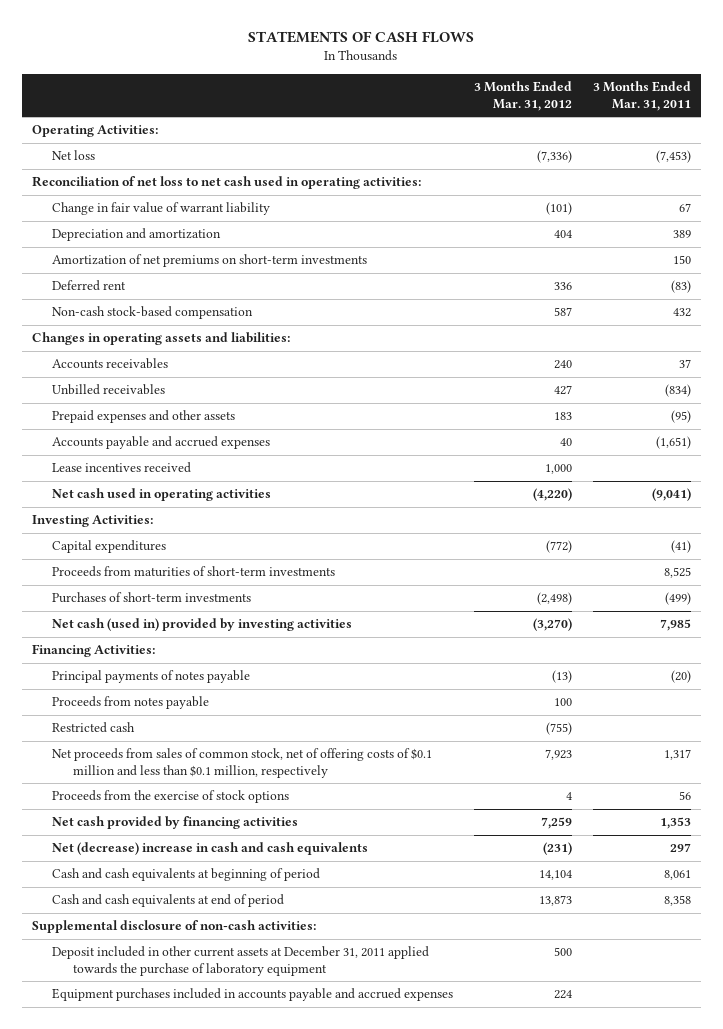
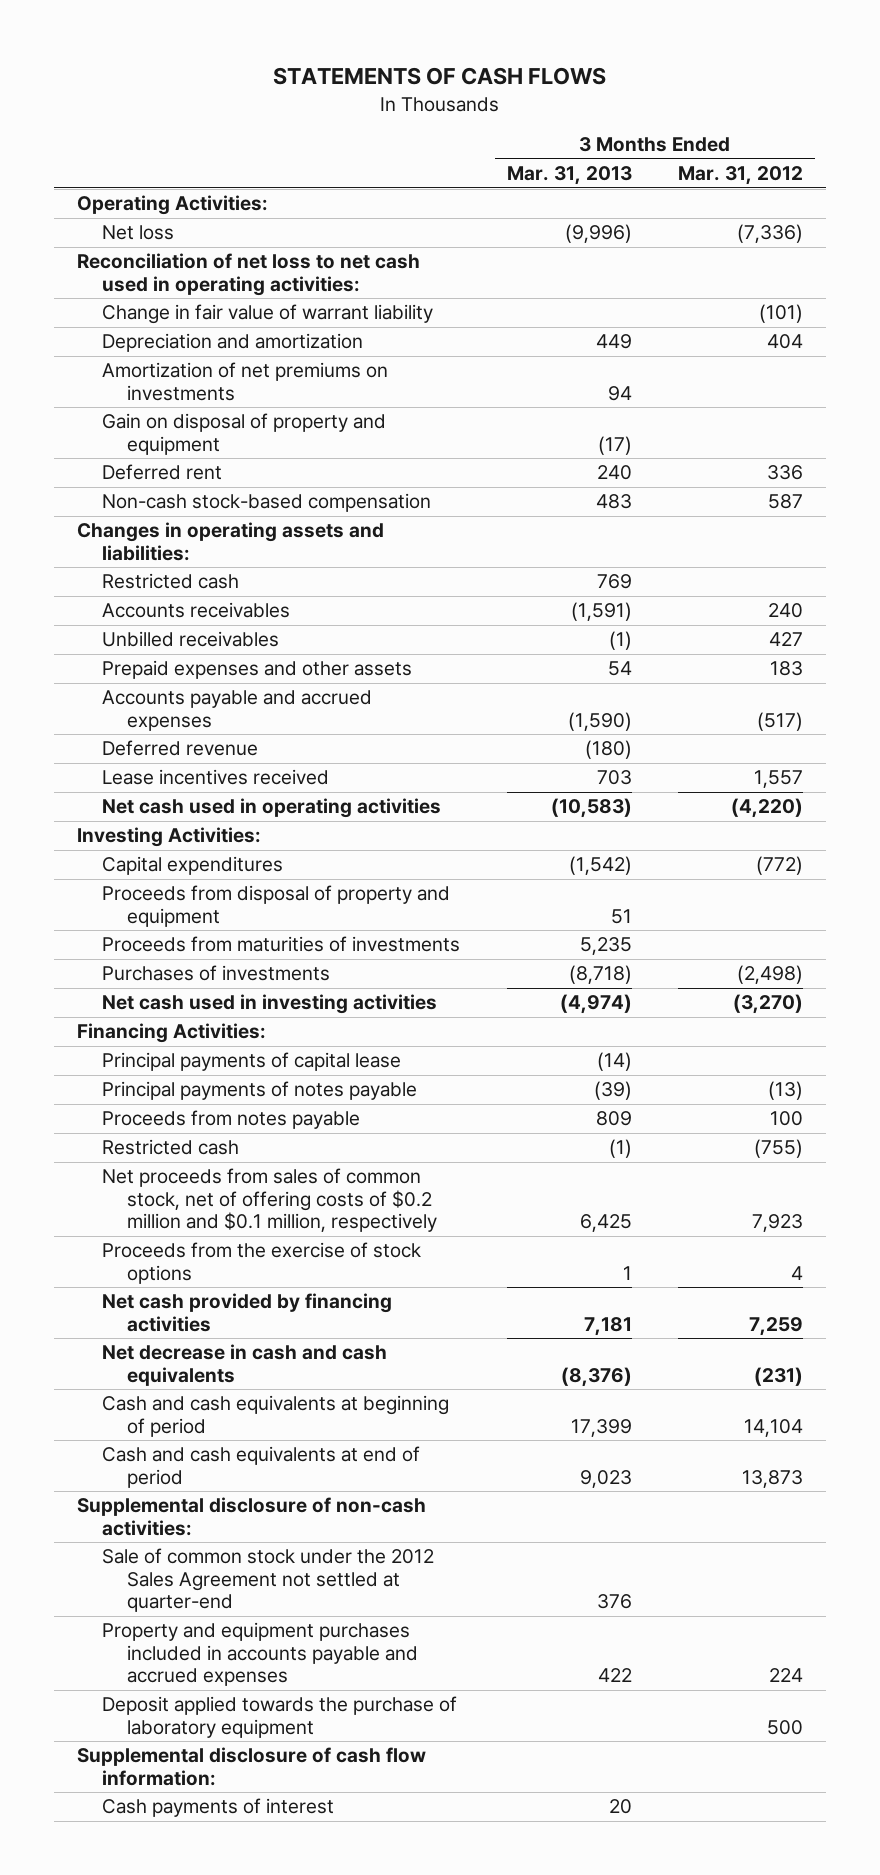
- | 3 Months Ended Mar. 31, 2012 | 3 Months Ended Mar. 31, 2011
+ | 3 Months Ended Mar. 31, 2013 | 3 Months Ended Mar. 31, 2012
- Amortization of net premiums on short-term investments | | 150
+ Amortization of net premiums on investments | 94 |
+ Gain on disposal of property and equipment | (17) |
+ Restricted cash | 769 |
- Accounts payable and accrued expenses | 40 | (1,651)
- Lease incentives received | 1,000 |
+ Accounts payable and accrued expenses | (1,590) | (517)
+ Deferred revenue | (180) |
+ Lease incentives received | 703 | 1,557
- Proceeds from maturities of short-term investments | | 8,525
- Purchases of short-term investments | (2,498) | (499)
- Net cash (used in) provided by investing activities | (3,270) | 7,985
+ Proceeds from disposal of property and equipment | 51 |
+ Proceeds from maturities of investments | 5,235 |
+ Purchases of investments | (8,718) | (2,498)
+ Net cash used in investing activities | (4,974) | (3,270)
+ Principal payments of capital lease | (14) |
- Net proceeds from sales of common stock, net of offering costs of $0.1 million and less than $0.1 million, respectively | 7,923 | 1,317
+ Net proceeds from sales of common stock, net of offering costs of $0.2 million and $0.1 million, respectively | 6,425 | 7,923
- Net (decrease) increase in cash and cash equivalents | (231) | 297
+ Net decrease in cash and cash equivalents | (8,376) | (231)
- Deposit included in other current assets at December 31, 2011 applied towards the purchase of laboratory equipment | 500 |
- Equipment purchases included in accounts payable and accrued expenses | 224 |
+ Sale of common stock under the 2012 Sales Agreement not settled at quarter-end | 376 |
+ Property and equipment purchases included in accounts payable and accrued expenses | 422 | 224
+ Deposit applied towards the purchase of laboratory equipment | | 500
+ Supplemental disclosure of cash flow information:
+ Cash payments of interest | 20 |

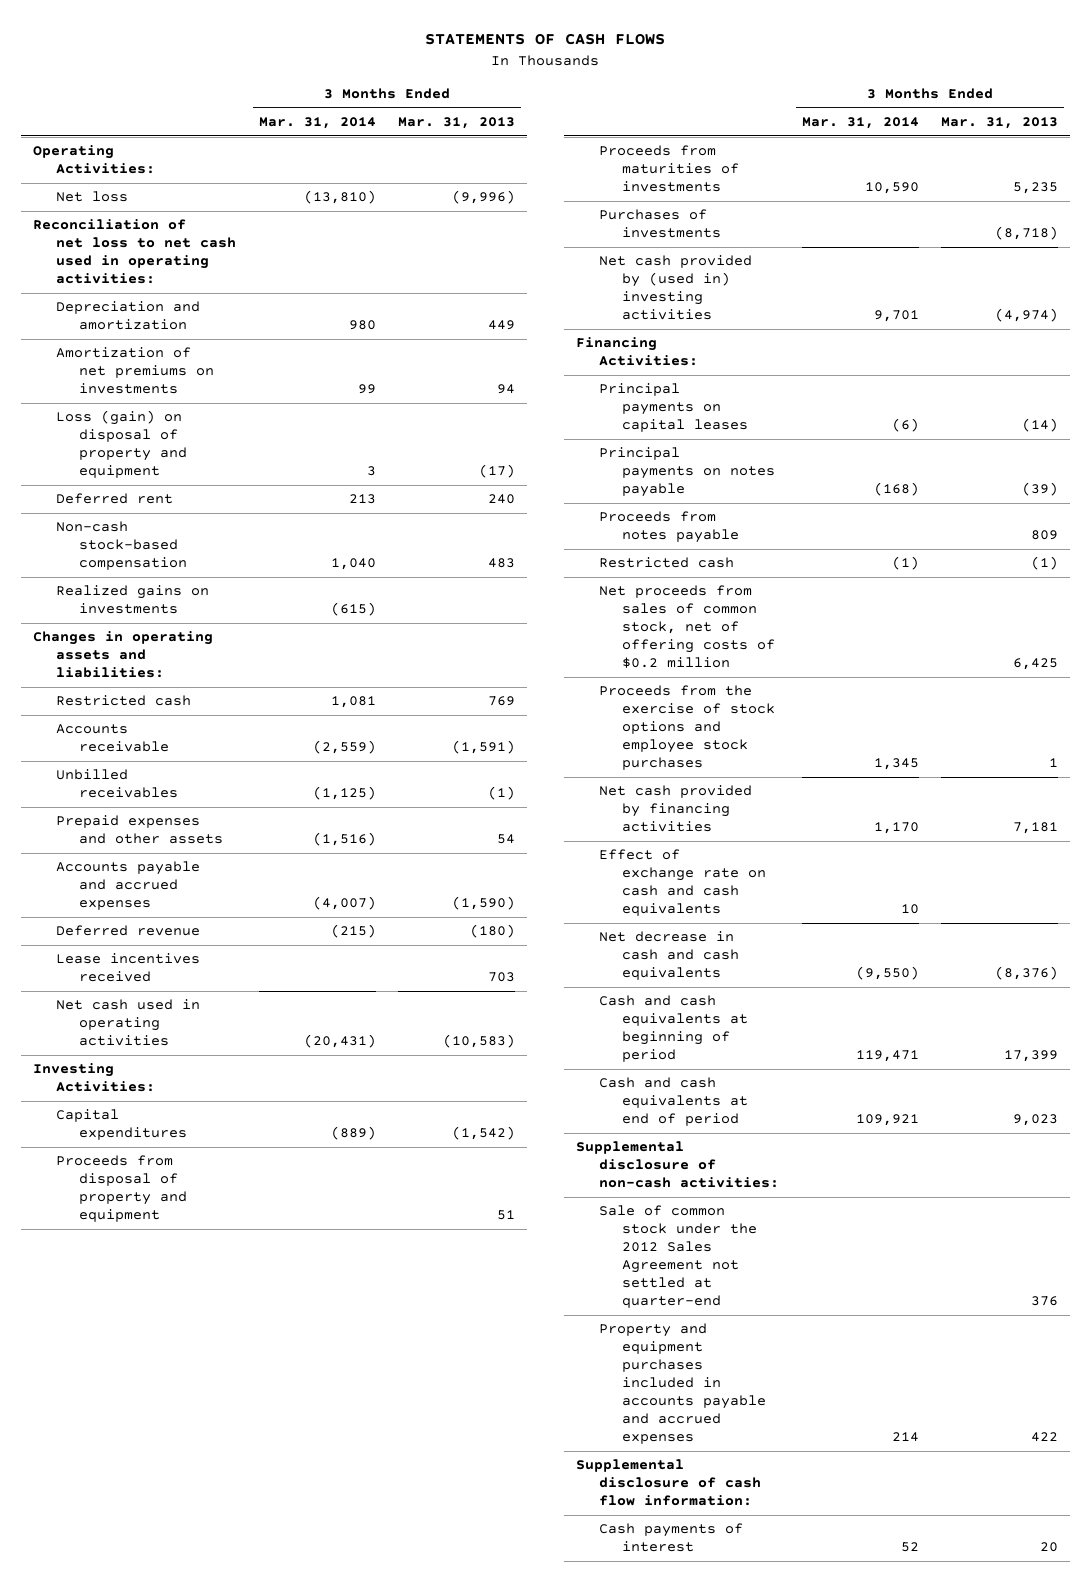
- | 3 Months Ended Mar. 31, 2013 | 3 Months Ended Mar. 31, 2012
+ | 3 Months Ended Mar. 31, 2014 | 3 Months Ended Mar. 31, 2013
- Change in fair value of warrant liability | | (101)
- Gain on disposal of property and equipment | (17) |
+ Loss (gain) on disposal of property and equipment | 3 | (17)
+ Realized gains on investments | (615) |
- Accounts receivables | (1,591) | 240
+ Accounts receivable | (2,559) | (1,591)
- Net cash used in investing activities | (4,974) | (3,270)
+ Net cash provided by (used in) investing activities | 9,701 | (4,974)
- Principal payments of capital lease | (14) |
- Principal payments of notes payable | (39) | (13)
+ Principal payments on capital leases | (6) | (14)
+ Principal payments on notes payable | (168) | (39)
- Net proceeds from sales of common stock, net of offering costs of $0.2 million and $0.1 million, respectively | 6,425 | 7,923
- Proceeds from the exercise of stock options | 1 | 4
+ Net proceeds from sales of common stock, net of offering costs of $0.2 million | | 6,425
+ Proceeds from the exercise of stock options and employee stock purchases | 1,345 | 1
+ Effect of exchange rate on cash and cash equivalents | 10 |
- Deposit applied towards the purchase of laboratory equipment | | 500

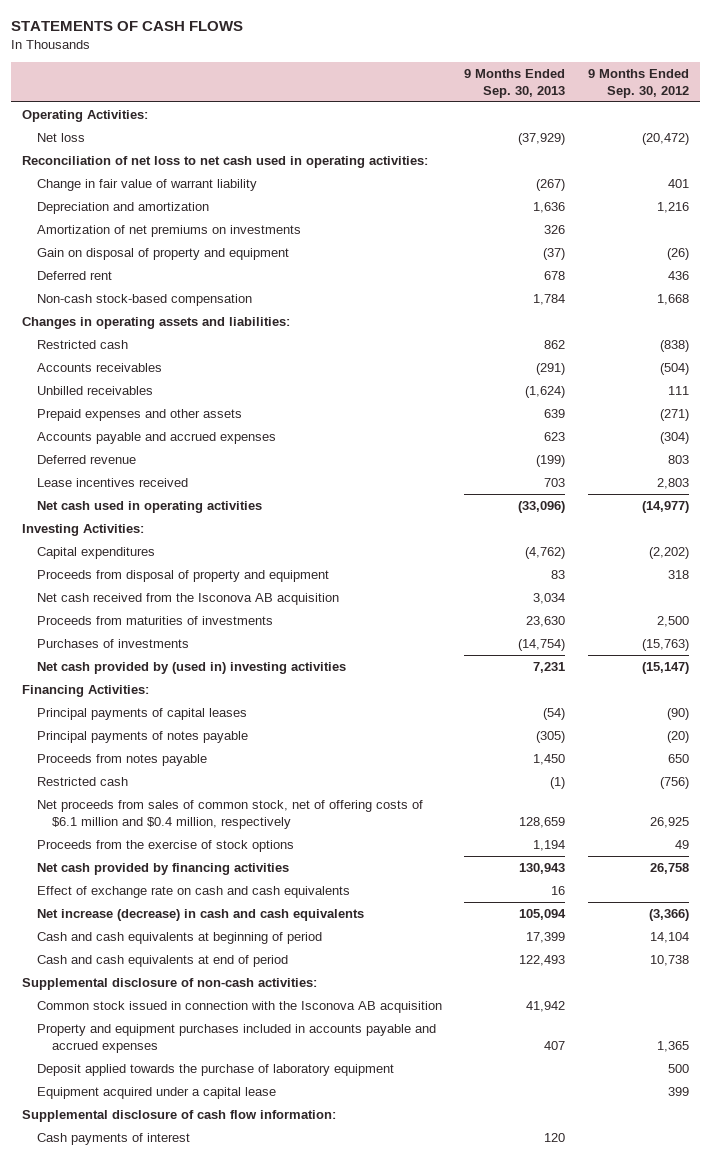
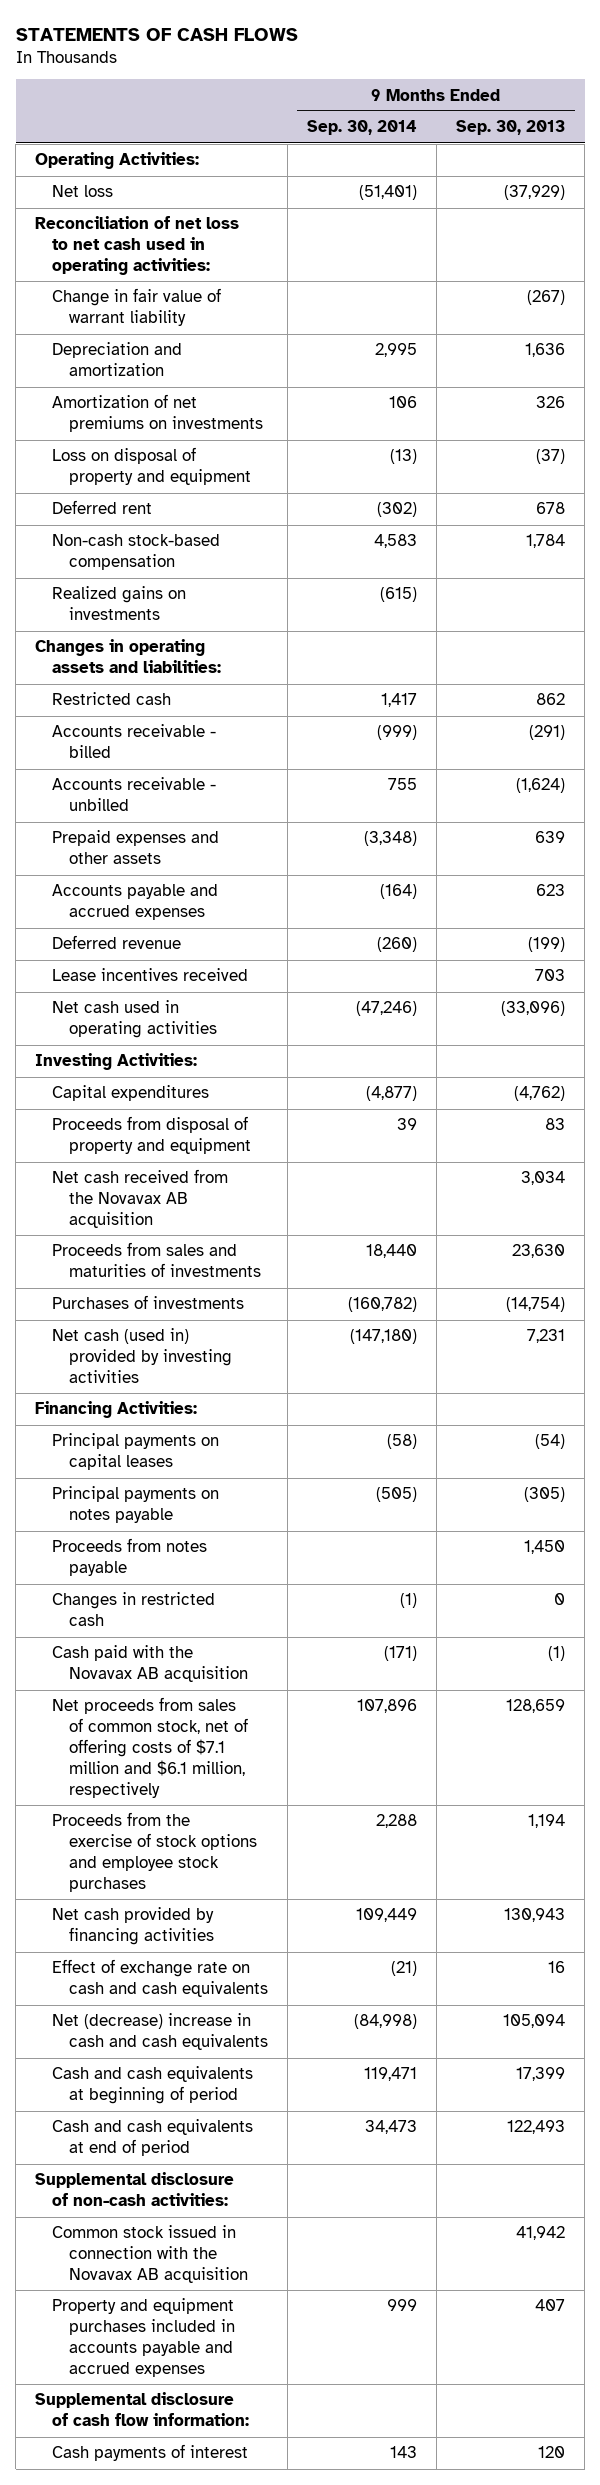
- | 9 Months Ended Sep. 30, 2013 | 9 Months Ended Sep. 30, 2012
+ | 9 Months Ended Sep. 30, 2014 | 9 Months Ended Sep. 30, 2013
- Gain on disposal of property and equipment | (37) | (26)
+ Loss on disposal of property and equipment | (13) | (37)
+ Realized gains on investments | (615) |
- Accounts receivables | (291) | (504)
- Unbilled receivables | (1,624) | 111
+ Accounts receivable - billed | (999) | (291)
+ Accounts receivable - unbilled | 755 | (1,624)
- Net cash received from the Isconova AB acquisition | 3,034 |
- Proceeds from maturities of investments | 23,630 | 2,500
+ Net cash received from the Novavax AB acquisition | | 3,034
+ Proceeds from sales and maturities of investments | 18,440 | 23,630
- Net cash provided by (used in) investing activities | 7,231 | (15,147)
+ Net cash (used in) provided by investing activities | (147,180) | 7,231
- Principal payments of capital leases | (54) | (90)
- Principal payments of notes payable | (305) | (20)
+ Principal payments on capital leases | (58) | (54)
+ Principal payments on notes payable | (505) | (305)
- Restricted cash | (1) | (756)
- Net proceeds from sales of common stock, net of offering costs of $6.1 million and $0.4 million, respectively | 128,659 | 26,925
- Proceeds from the exercise of stock options | 1,194 | 49
+ Changes in restricted cash | (1) | 0
+ Cash paid with the Novavax AB acquisition | (171) | (1)
+ Net proceeds from sales of common stock, net of offering costs of $7.1 million and $6.1 million, respectively | 107,896 | 128,659
+ Proceeds from the exercise of stock options and employee stock purchases | 2,288 | 1,194
- Net increase (decrease) in cash and cash equivalents | 105,094 | (3,366)
+ Net (decrease) increase in cash and cash equivalents | (84,998) | 105,094
- Common stock issued in connection with the Isconova AB acquisition | 41,942 |
+ Common stock issued in connection with the Novavax AB acquisition | | 41,942
- Deposit applied towards the purchase of laboratory equipment | | 500
- Equipment acquired under a capital lease | | 399

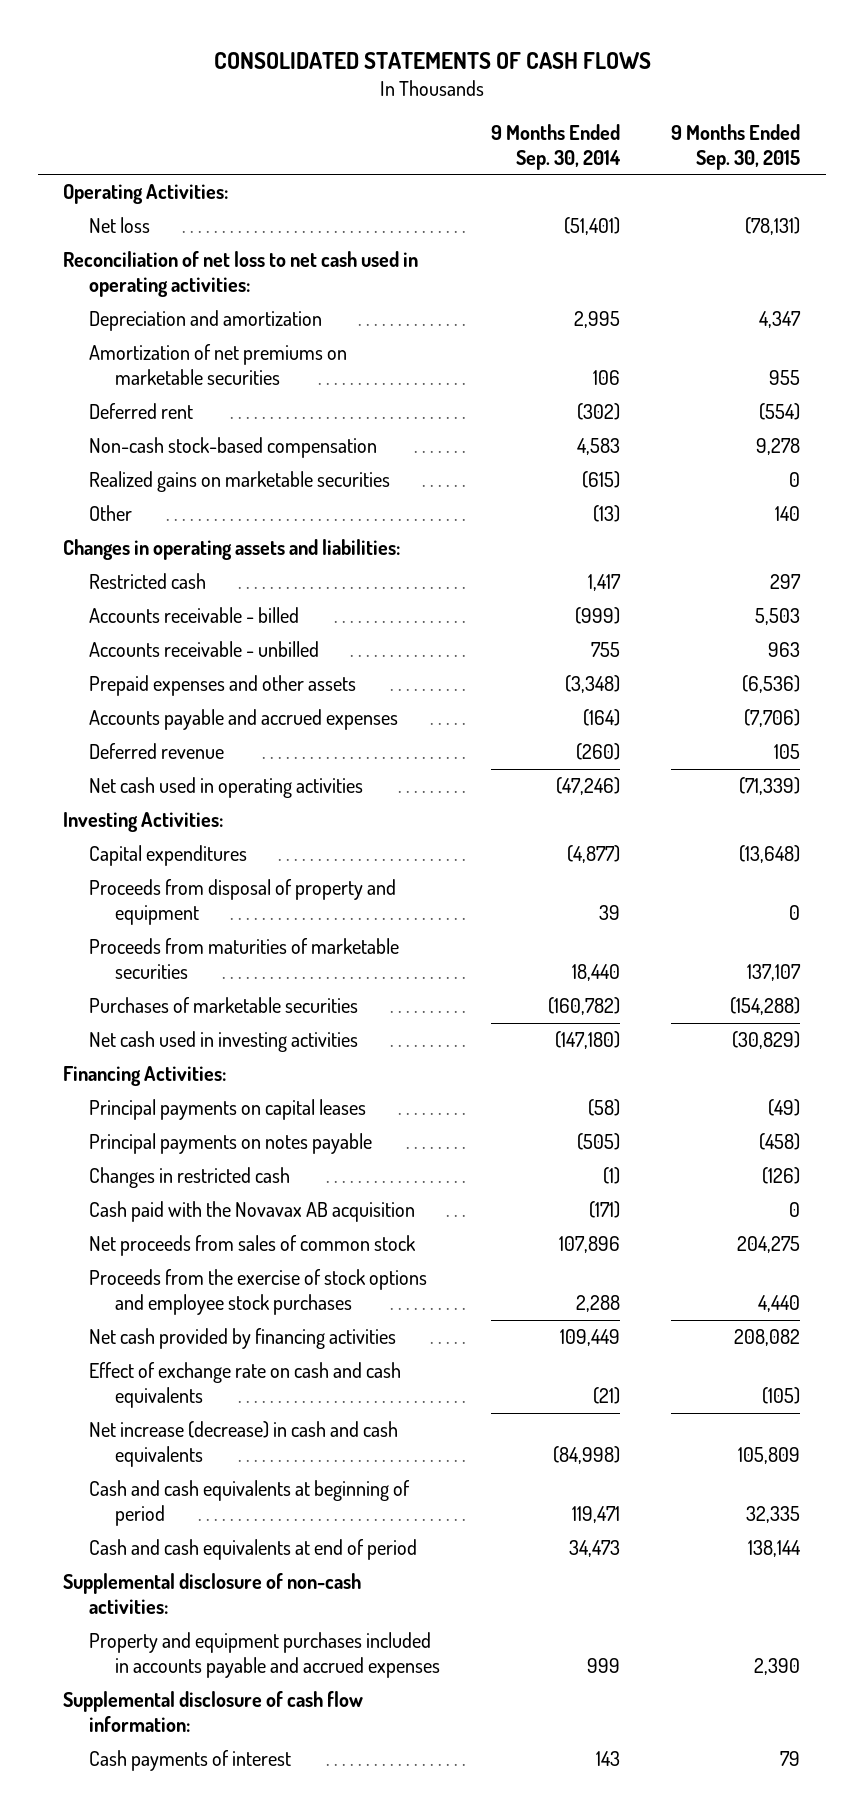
- STATEMENTS OF CASH FLOWS
+ CONSOLIDATED STATEMENTS OF CASH FLOWS
- | 9 Months Ended Sep. 30, 2014 | 9 Months Ended Sep. 30, 2013
+ | 9 Months Ended Sep. 30, 2014 | 9 Months Ended Sep. 30, 2015
- Change in fair value of warrant liability | | (267)
- Amortization of net premiums on investments | 106 | 326
- Loss on disposal of property and equipment | (13) | (37)
+ Amortization of net premiums on marketable securities | 106 | 955
- Realized gains on investments | (615) |
+ Realized gains on marketable securities | (615) | 0
+ Other | (13) | 140
- Lease incentives received | | 703
- Net cash received from the Novavax AB acquisition | | 3,034
- Proceeds from sales and maturities of investments | 18,440 | 23,630
- Purchases of investments | (160,782) | (14,754)
- Net cash (used in) provided by investing activities | (147,180) | 7,231
+ Proceeds from maturities of marketable securities | 18,440 | 137,107
+ Purchases of marketable securities | (160,782) | (154,288)
+ Net cash used in investing activities | (147,180) | (30,829)
- Proceeds from notes payable | | 1,450
- Net proceeds from sales of common stock, net of offering costs of $7.1 million and $6.1 million, respectively | 107,896 | 128,659
+ Net proceeds from sales of common stock | 107,896 | 204,275
- Net (decrease) increase in cash and cash equivalents | (84,998) | 105,094
+ Net increase (decrease) in cash and cash equivalents | (84,998) | 105,809
- Common stock issued in connection with the Novavax AB acquisition | | 41,942

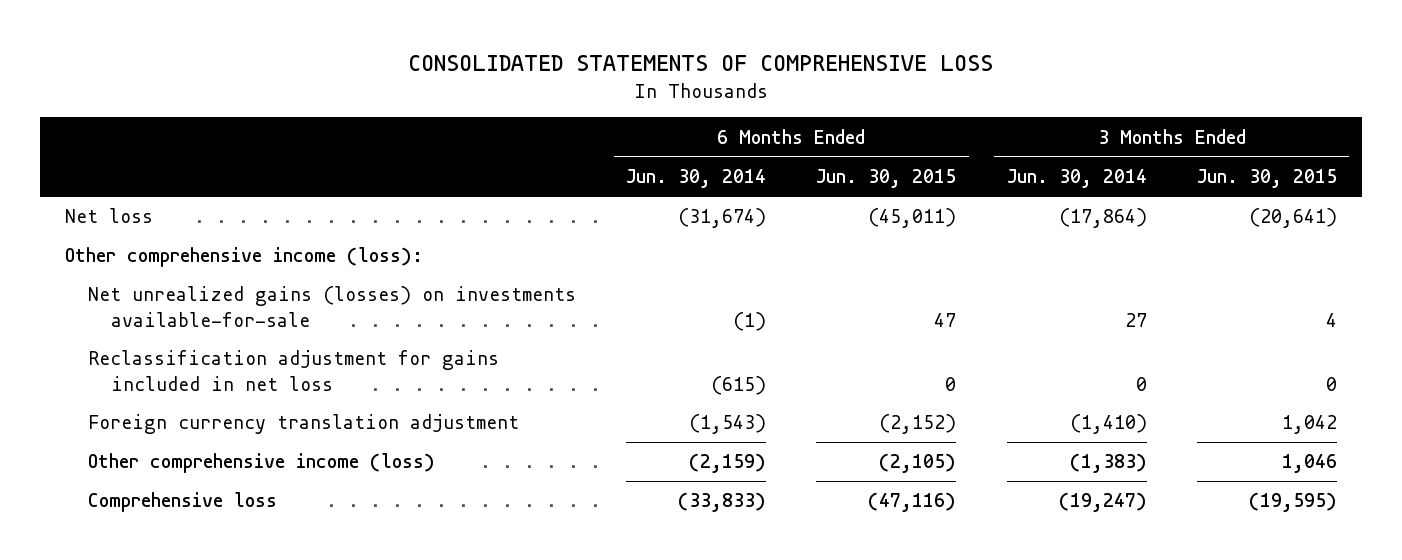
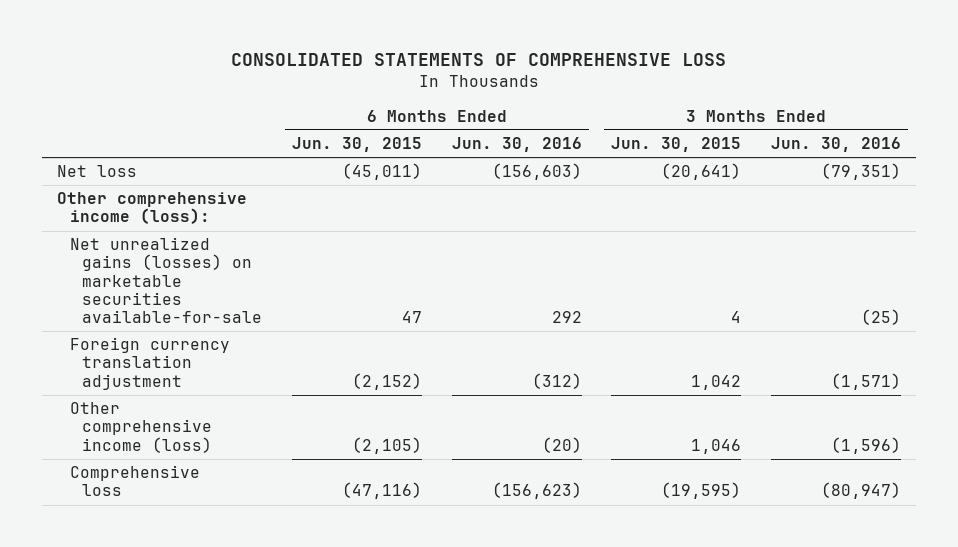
- | 6 Months Ended Jun. 30, 2014 | 6 Months Ended Jun. 30, 2015 | 3 Months Ended Jun. 30, 2014 | 3 Months Ended Jun. 30, 2015
+ | 6 Months Ended Jun. 30, 2015 | 6 Months Ended Jun. 30, 2016 | 3 Months Ended Jun. 30, 2015 | 3 Months Ended Jun. 30, 2016
- Net unrealized gains (losses) on investments available-for-sale | (1) | 47 | 27 | 4
- Reclassification adjustment for gains included in net loss | (615) | 0 | 0 | 0
+ Net unrealized gains (losses) on marketable securities available-for-sale | 47 | 292 | 4 | (25)

